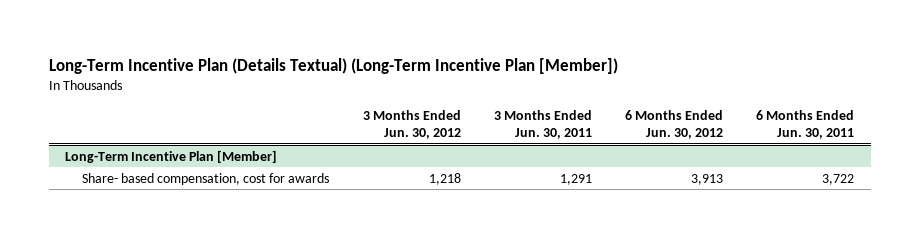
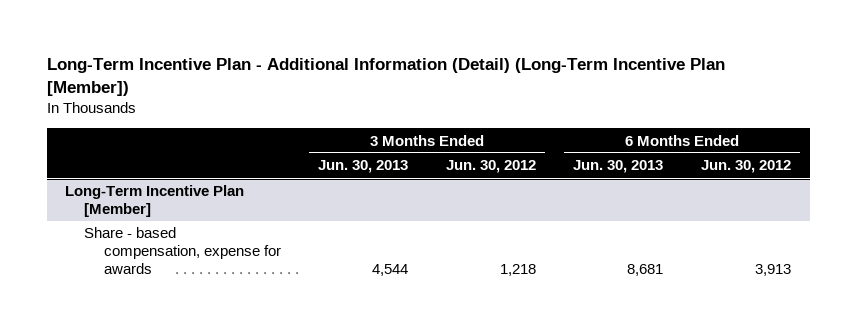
- Long-Term Incentive Plan (Details Textual) (Long-Term Incentive Plan [Member])
+ Long-Term Incentive Plan - Additional Information (Detail) (Long-Term Incentive Plan [Member])
- | 3 Months Ended Jun. 30, 2012 | 3 Months Ended Jun. 30, 2011 | 6 Months Ended Jun. 30, 2012 | 6 Months Ended Jun. 30, 2011
+ | 3 Months Ended Jun. 30, 2013 | 3 Months Ended Jun. 30, 2012 | 6 Months Ended Jun. 30, 2013 | 6 Months Ended Jun. 30, 2012
@ Long-Term Incentive Plan [Member]
- Share- based compensation, cost for awards | 1,218 | 1,291 | 3,913 | 3,722
+ Share - based compensation, expense for awards | 4,544 | 1,218 | 8,681 | 3,913

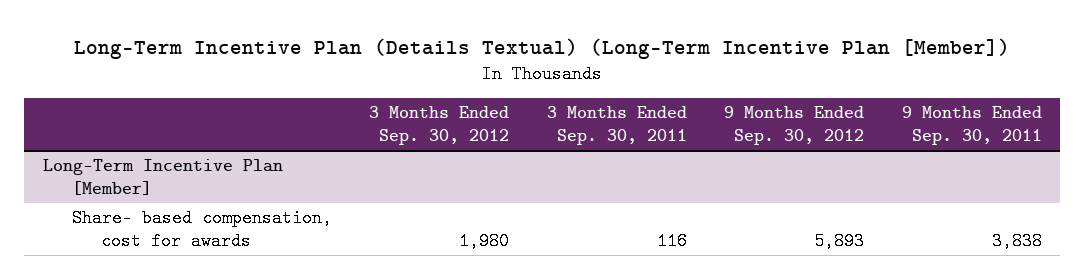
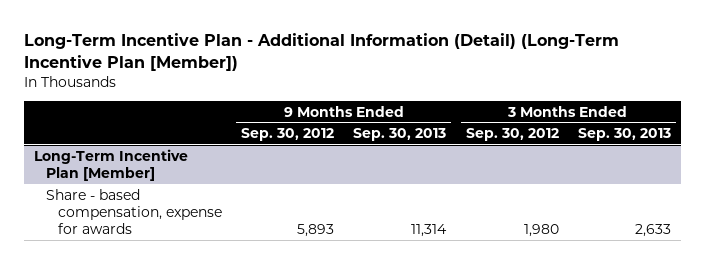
- Long-Term Incentive Plan (Details Textual) (Long-Term Incentive Plan [Member])
+ Long-Term Incentive Plan - Additional Information (Detail) (Long-Term Incentive Plan [Member])
- | 3 Months Ended Sep. 30, 2012 | 3 Months Ended Sep. 30, 2011 | 9 Months Ended Sep. 30, 2012 | 9 Months Ended Sep. 30, 2011
+ | 9 Months Ended Sep. 30, 2012 | 9 Months Ended Sep. 30, 2013 | 3 Months Ended Sep. 30, 2012 | 3 Months Ended Sep. 30, 2013
@ Long-Term Incentive Plan [Member]
- Share- based compensation, cost for awards | 1,980 | 116 | 5,893 | 3,838
+ Share - based compensation, expense for awards | 5,893 | 11,314 | 1,980 | 2,633

